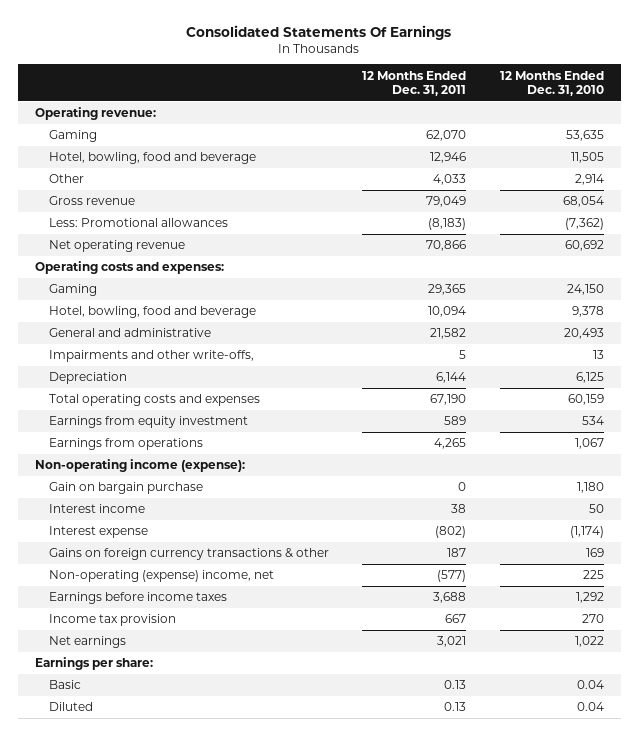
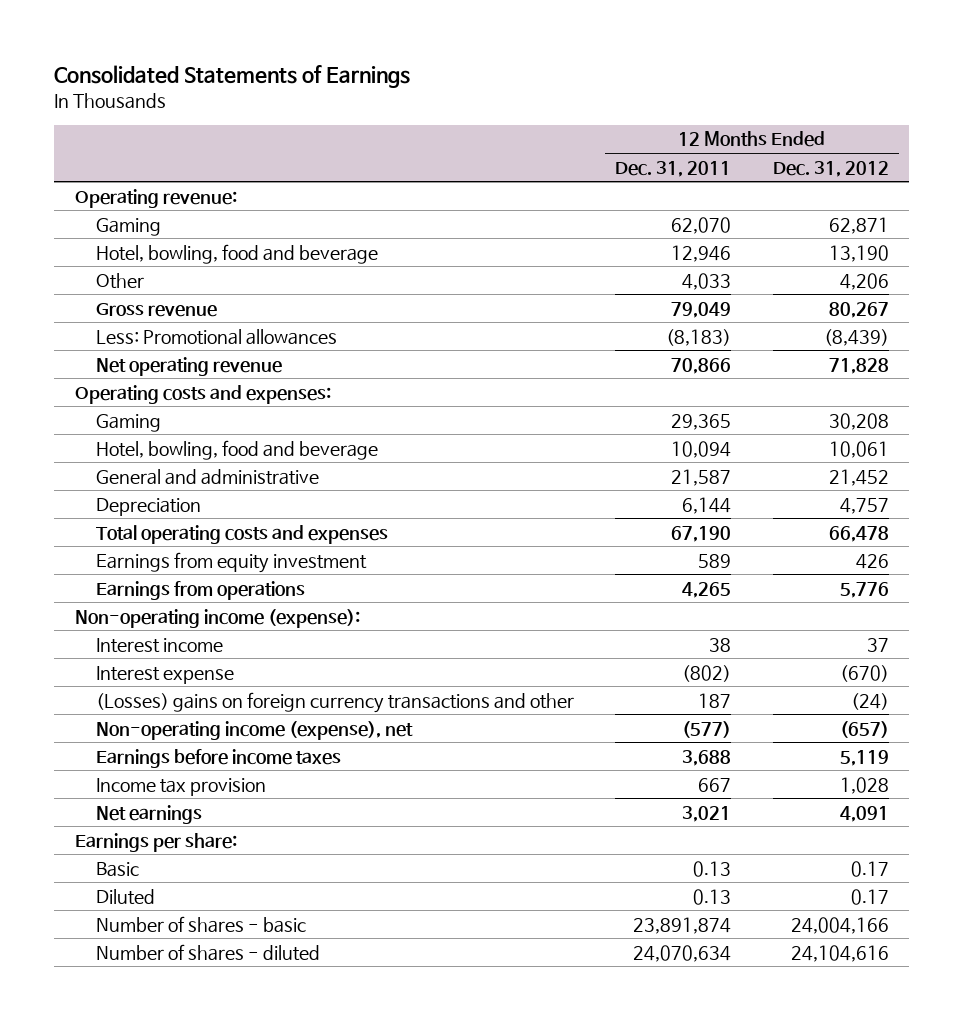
- Consolidated Statements Of Earnings
+ Consolidated Statements of Earnings
- | 12 Months Ended Dec. 31, 2011 | 12 Months Ended Dec. 31, 2010
+ | 12 Months Ended Dec. 31, 2011 | 12 Months Ended Dec. 31, 2012
- General and administrative | 21,582 | 20,493
- Impairments and other write-offs, | 5 | 13
+ General and administrative | 21,587 | 21,452
- Gain on bargain purchase | 0 | 1,180
- Gains on foreign currency transactions & other | 187 | 169
- Non-operating (expense) income, net | (577) | 225
+ (Losses) gains on foreign currency transactions and other | 187 | (24)
+ Non-operating income (expense), net | (577) | (657)
+ Number of shares - basic | 23,891,874 | 24,004,166
+ Number of shares - diluted | 24,070,634 | 24,104,616

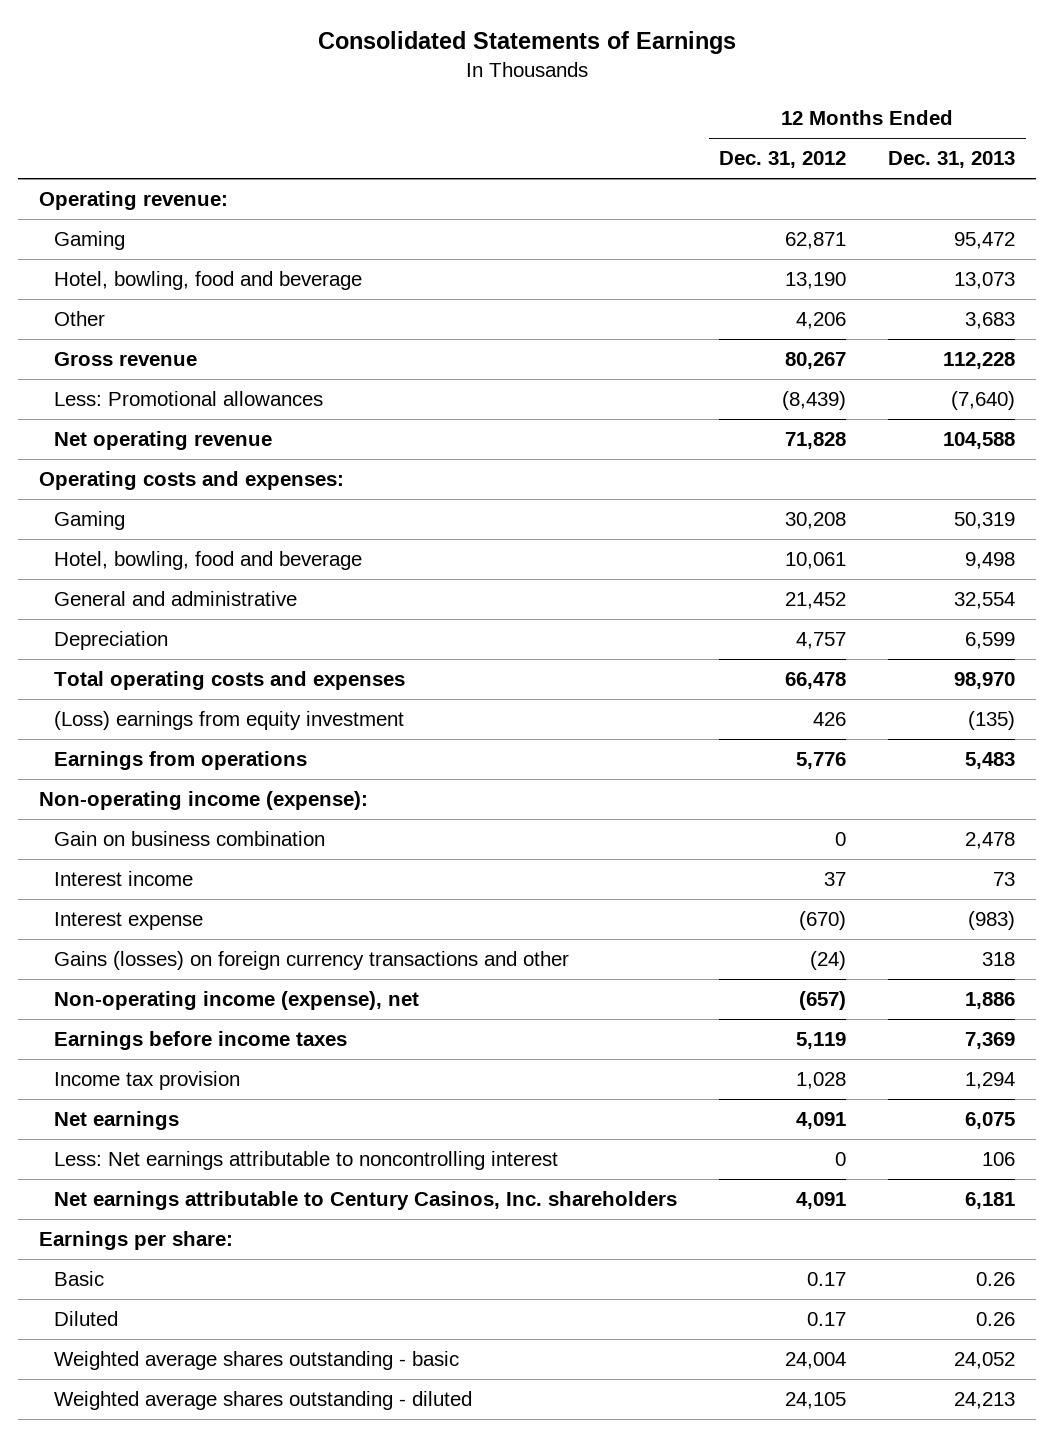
- | 12 Months Ended Dec. 31, 2011 | 12 Months Ended Dec. 31, 2012
+ | 12 Months Ended Dec. 31, 2012 | 12 Months Ended Dec. 31, 2013
- Earnings from equity investment | 589 | 426
+ (Loss) earnings from equity investment | 426 | (135)
+ Gain on business combination | 0 | 2,478
- (Losses) gains on foreign currency transactions and other | 187 | (24)
+ Gains (losses) on foreign currency transactions and other | (24) | 318
+ Less: Net earnings attributable to noncontrolling interest | 0 | 106
+ Net earnings attributable to Century Casinos, Inc. shareholders | 4,091 | 6,181
- Number of shares - basic | 23,891,874 | 24,004,166
- Number of shares - diluted | 24,070,634 | 24,104,616
+ Weighted average shares outstanding - basic | 24,004 | 24,052
+ Weighted average shares outstanding - diluted | 24,105 | 24,213

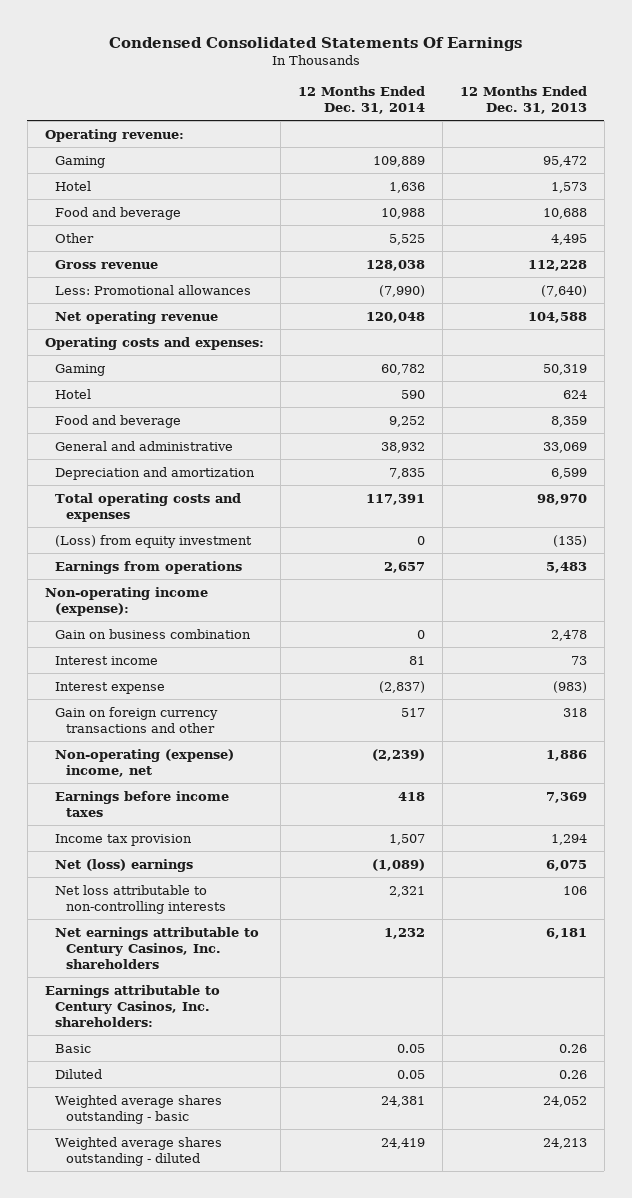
- Consolidated Statements of Earnings
+ Condensed Consolidated Statements Of Earnings
- | 12 Months Ended Dec. 31, 2012 | 12 Months Ended Dec. 31, 2013
+ | 12 Months Ended Dec. 31, 2014 | 12 Months Ended Dec. 31, 2013
- Hotel, bowling, food and beverage | 13,190 | 13,073
- Other | 4,206 | 3,683
+ Hotel | 1,636 | 1,573
+ Food and beverage | 10,988 | 10,688
+ Other | 5,525 | 4,495
- Hotel, bowling, food and beverage | 10,061 | 9,498
- General and administrative | 21,452 | 32,554
- Depreciation | 4,757 | 6,599
+ Hotel | 590 | 624
+ Food and beverage | 9,252 | 8,359
+ General and administrative | 38,932 | 33,069
+ Depreciation and amortization | 7,835 | 6,599
- (Loss) earnings from equity investment | 426 | (135)
+ (Loss) from equity investment | 0 | (135)
- Gains (losses) on foreign currency transactions and other | (24) | 318
- Non-operating income (expense), net | (657) | 1,886
+ Gain on foreign currency transactions and other | 517 | 318
+ Non-operating (expense) income, net | (2,239) | 1,886
- Net earnings | 4,091 | 6,075
- Less: Net earnings attributable to noncontrolling interest | 0 | 106
+ Net (loss) earnings | (1,089) | 6,075
+ Net loss attributable to non-controlling interests | 2,321 | 106
- Earnings per share:
+ Earnings attributable to Century Casinos, Inc. shareholders:

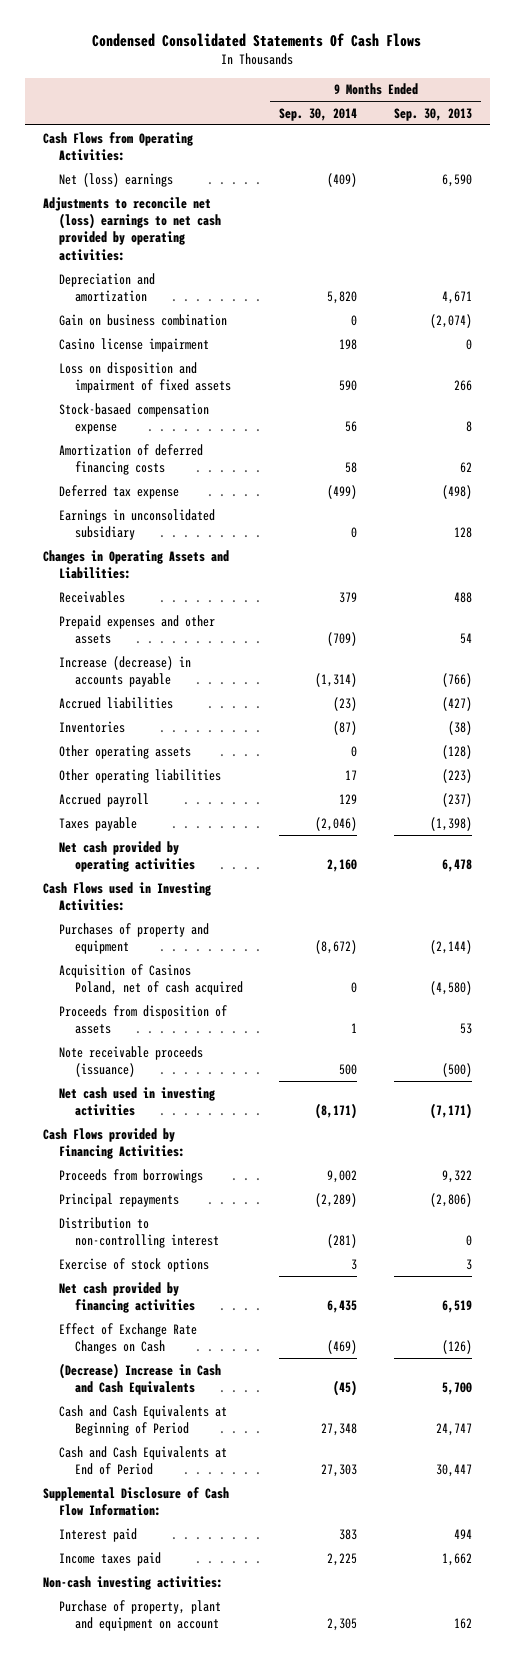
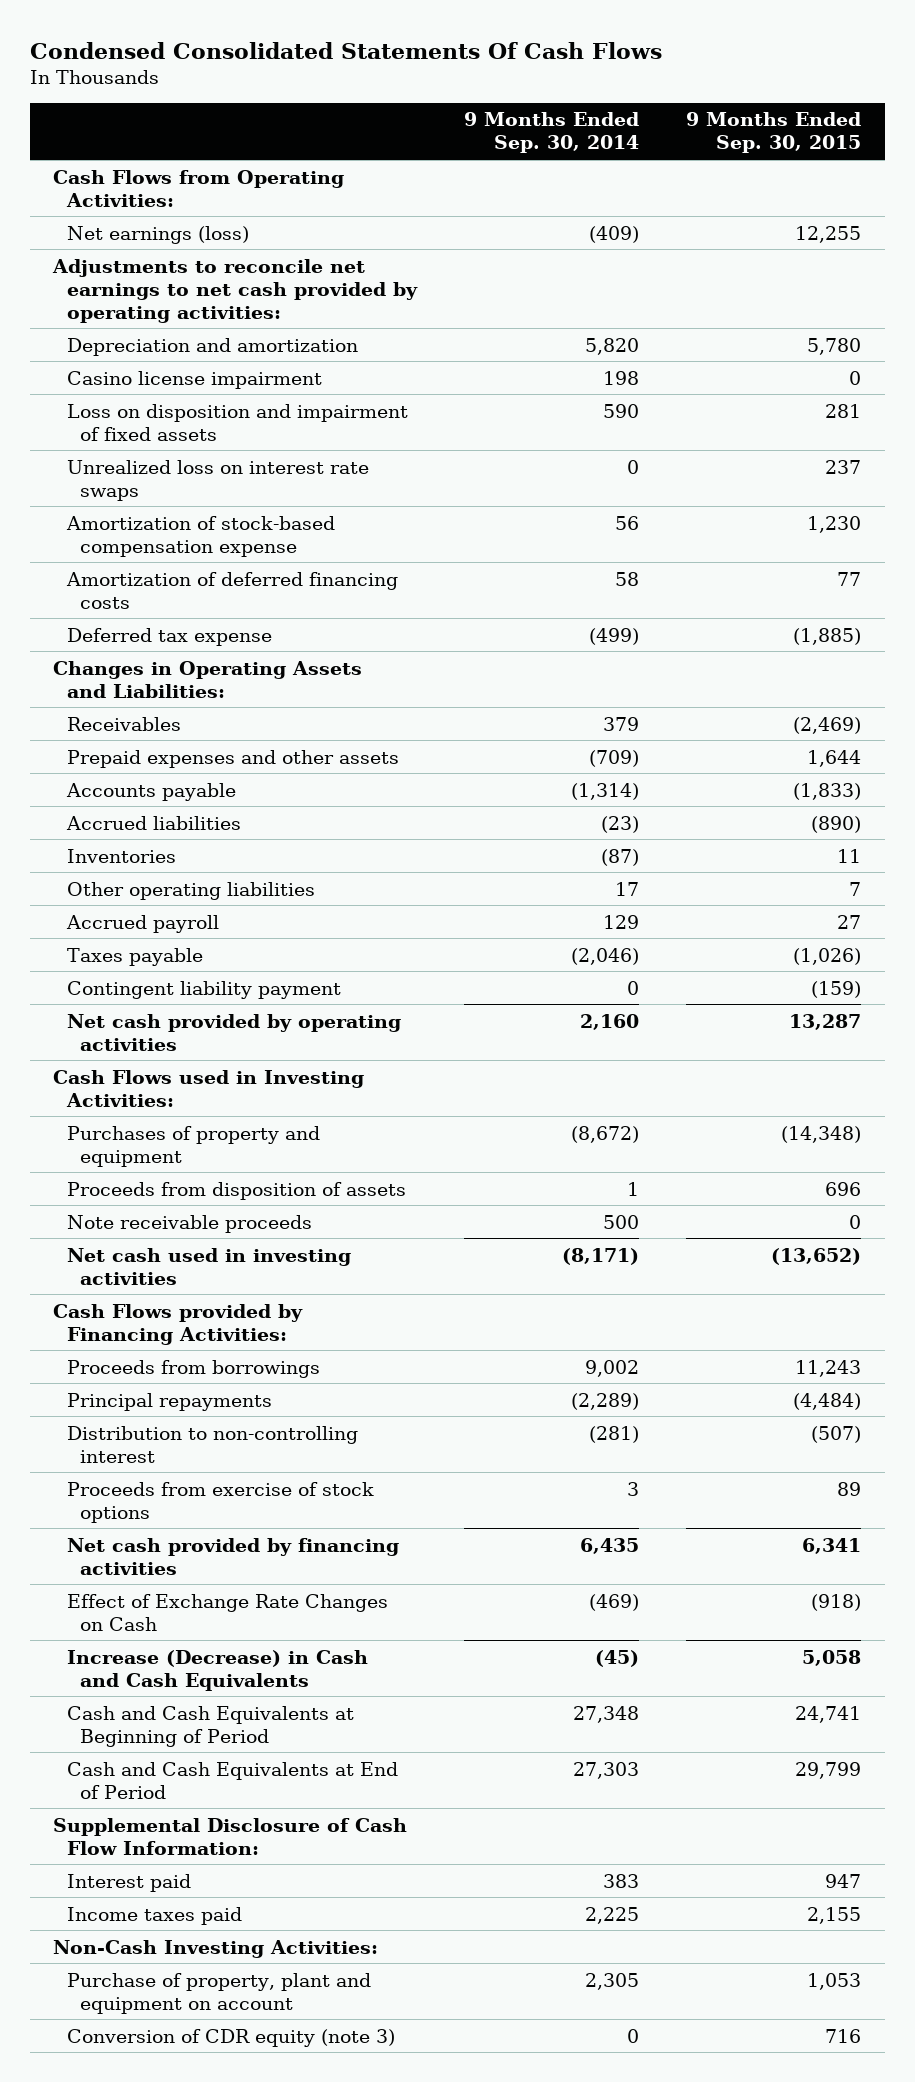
- | 9 Months Ended Sep. 30, 2014 | 9 Months Ended Sep. 30, 2013
+ | 9 Months Ended Sep. 30, 2014 | 9 Months Ended Sep. 30, 2015
- Net (loss) earnings | (409) | 6,590
- Adjustments to reconcile net (loss) earnings to net cash provided by operating activities:
+ Net earnings (loss) | (409) | 12,255
+ Adjustments to reconcile net earnings to net cash provided by operating activities:
- Gain on business combination | 0 | (2,074)
- Stock-basaed compensation expense | 56 | 8
+ Unrealized loss on interest rate swaps | 0 | 237
+ Amortization of stock-based compensation expense | 56 | 1,230
- Earnings in unconsolidated subsidiary | 0 | 128
- Increase (decrease) in accounts payable | (1,314) | (766)
+ Accounts payable | (1,314) | (1,833)
- Other operating assets | 0 | (128)
+ Contingent liability payment | 0 | (159)
- Acquisition of Casinos Poland, net of cash acquired | 0 | (4,580)
- Note receivable proceeds (issuance) | 500 | (500)
+ Note receivable proceeds | 500 | 0
- Exercise of stock options | 3 | 3
+ Proceeds from exercise of stock options | 3 | 89
- (Decrease) Increase in Cash and Cash Equivalents | (45) | 5,700
+ Increase (Decrease) in Cash and Cash Equivalents | (45) | 5,058
- Non-cash investing activities:
+ Non-Cash Investing Activities:
+ Conversion of CDR equity (note 3) | 0 | 716

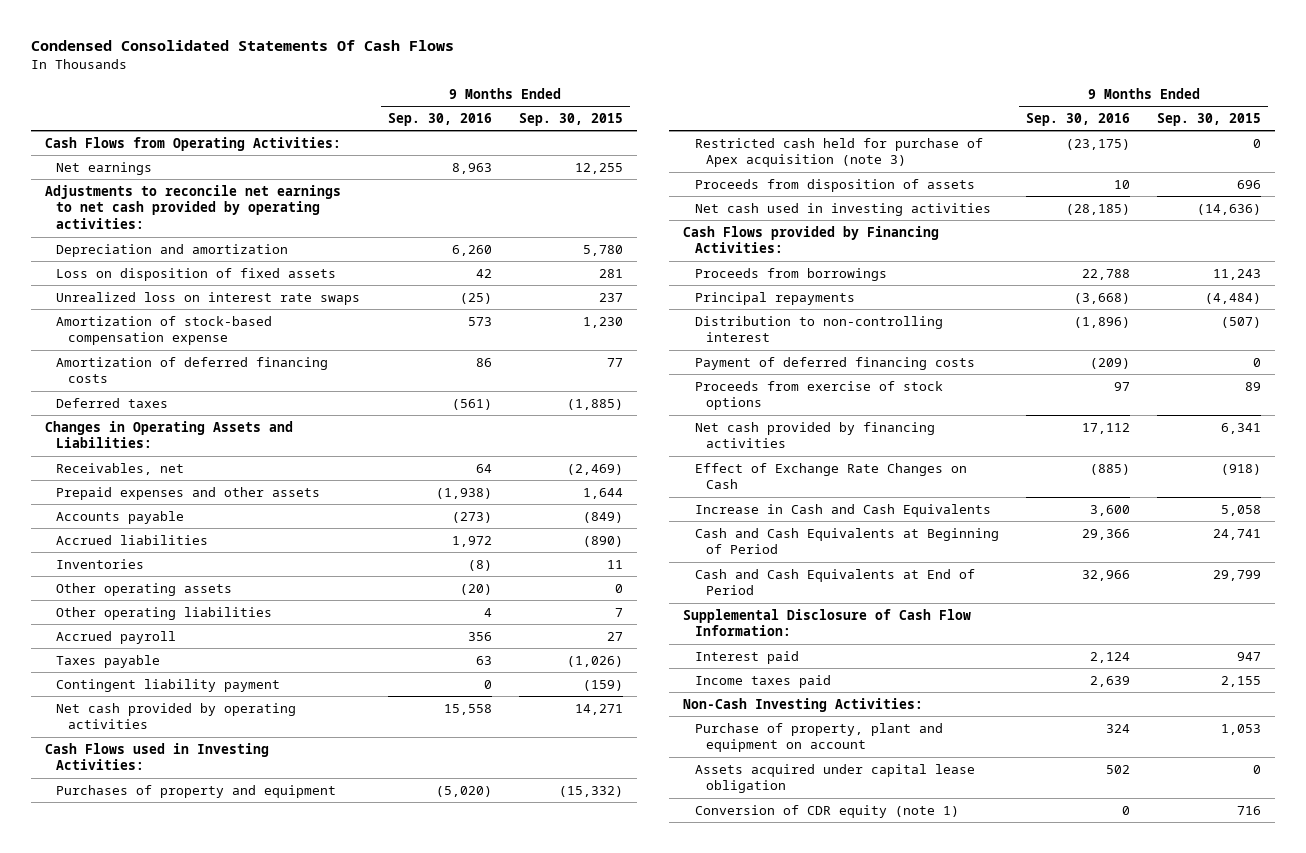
- | 9 Months Ended Sep. 30, 2014 | 9 Months Ended Sep. 30, 2015
+ | 9 Months Ended Sep. 30, 2016 | 9 Months Ended Sep. 30, 2015
- Net earnings (loss) | (409) | 12,255
+ Net earnings | 8,963 | 12,255
- Casino license impairment | 198 | 0
- Loss on disposition and impairment of fixed assets | 590 | 281
+ Loss on disposition of fixed assets | 42 | 281
- Deferred tax expense | (499) | (1,885)
+ Deferred taxes | (561) | (1,885)
- Receivables | 379 | (2,469)
+ Receivables, net | 64 | (2,469)
- Accounts payable | (1,314) | (1,833)
+ Accounts payable | (273) | (849)
+ Other operating assets | (20) | 0
- Net cash provided by operating activities | 2,160 | 13,287
+ Net cash provided by operating activities | 15,558 | 14,271
- Purchases of property and equipment | (8,672) | (14,348)
+ Purchases of property and equipment | (5,020) | (15,332)
+ Restricted cash held for purchase of Apex acquisition (note 3) | (23,175) | 0
- Note receivable proceeds | 500 | 0
- Net cash used in investing activities | (8,171) | (13,652)
+ Net cash used in investing activities | (28,185) | (14,636)
+ Payment of deferred financing costs | (209) | 0
- Increase (Decrease) in Cash and Cash Equivalents | (45) | 5,058
+ Increase in Cash and Cash Equivalents | 3,600 | 5,058
- Conversion of CDR equity (note 3) | 0 | 716
+ Assets acquired under capital lease obligation | 502 | 0
+ Conversion of CDR equity (note 1) | 0 | 716

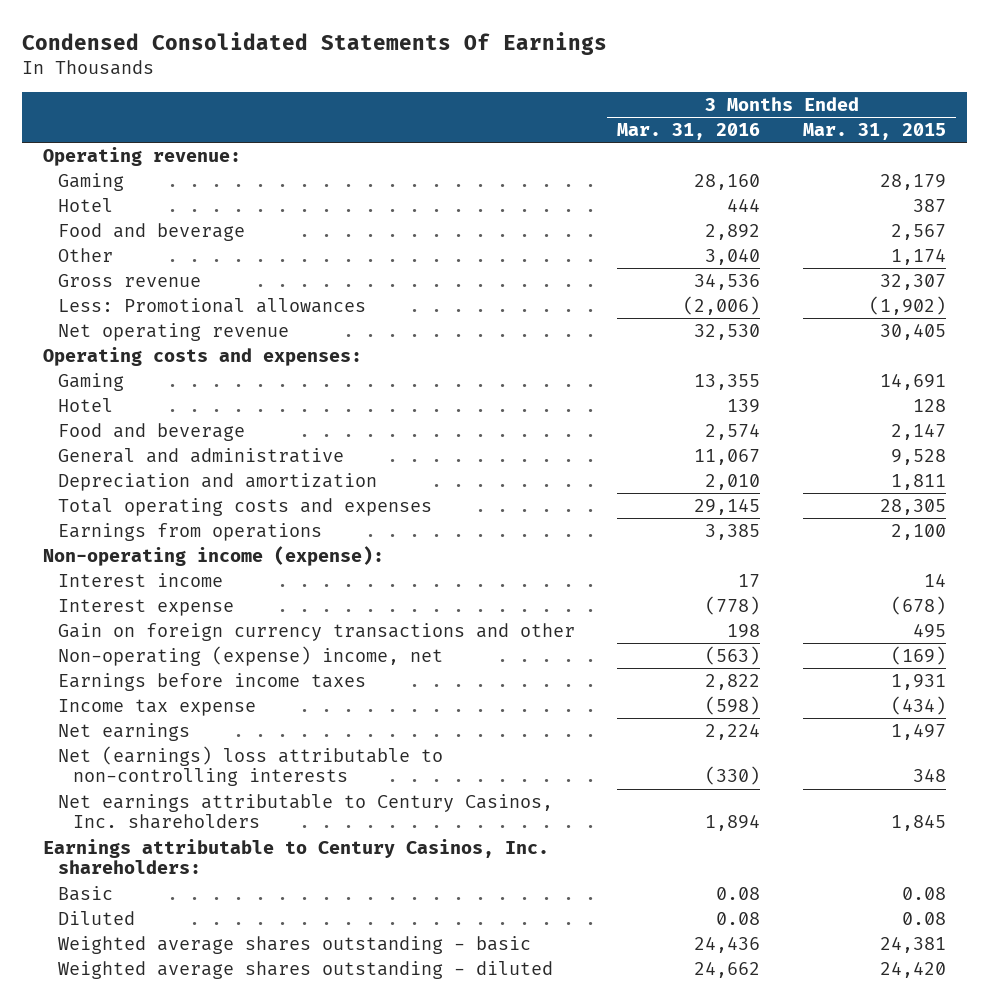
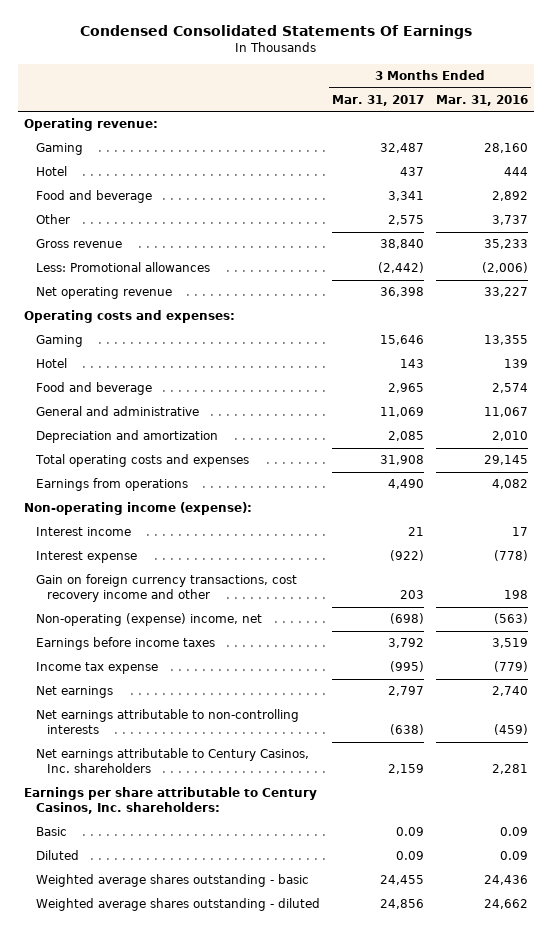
- | 3 Months Ended Mar. 31, 2016 | 3 Months Ended Mar. 31, 2015
+ | 3 Months Ended Mar. 31, 2017 | 3 Months Ended Mar. 31, 2016
- Other | 3,040 | 1,174
- Gross revenue | 34,536 | 32,307
+ Other | 2,575 | 3,737
+ Gross revenue | 38,840 | 35,233
- Net operating revenue | 32,530 | 30,405
+ Net operating revenue | 36,398 | 33,227
- Earnings from operations | 3,385 | 2,100
+ Earnings from operations | 4,490 | 4,082
- Gain on foreign currency transactions and other | 198 | 495
+ Gain on foreign currency transactions, cost recovery income and other | 203 | 198
- Earnings before income taxes | 2,822 | 1,931
- Income tax expense | (598) | (434)
- Net earnings | 2,224 | 1,497
- Net (earnings) loss attributable to non-controlling interests | (330) | 348
- Net earnings attributable to Century Casinos, Inc. shareholders | 1,894 | 1,845
- Earnings attributable to Century Casinos, Inc. shareholders:
- Basic | 0.08 | 0.08
- Diluted | 0.08 | 0.08
+ Earnings before income taxes | 3,792 | 3,519
+ Income tax expense | (995) | (779)
+ Net earnings | 2,797 | 2,740
+ Net earnings attributable to non-controlling interests | (638) | (459)
+ Net earnings attributable to Century Casinos, Inc. shareholders | 2,159 | 2,281
+ Earnings per share attributable to Century Casinos, Inc. shareholders:
+ Basic | 0.09 | 0.09
+ Diluted | 0.09 | 0.09

